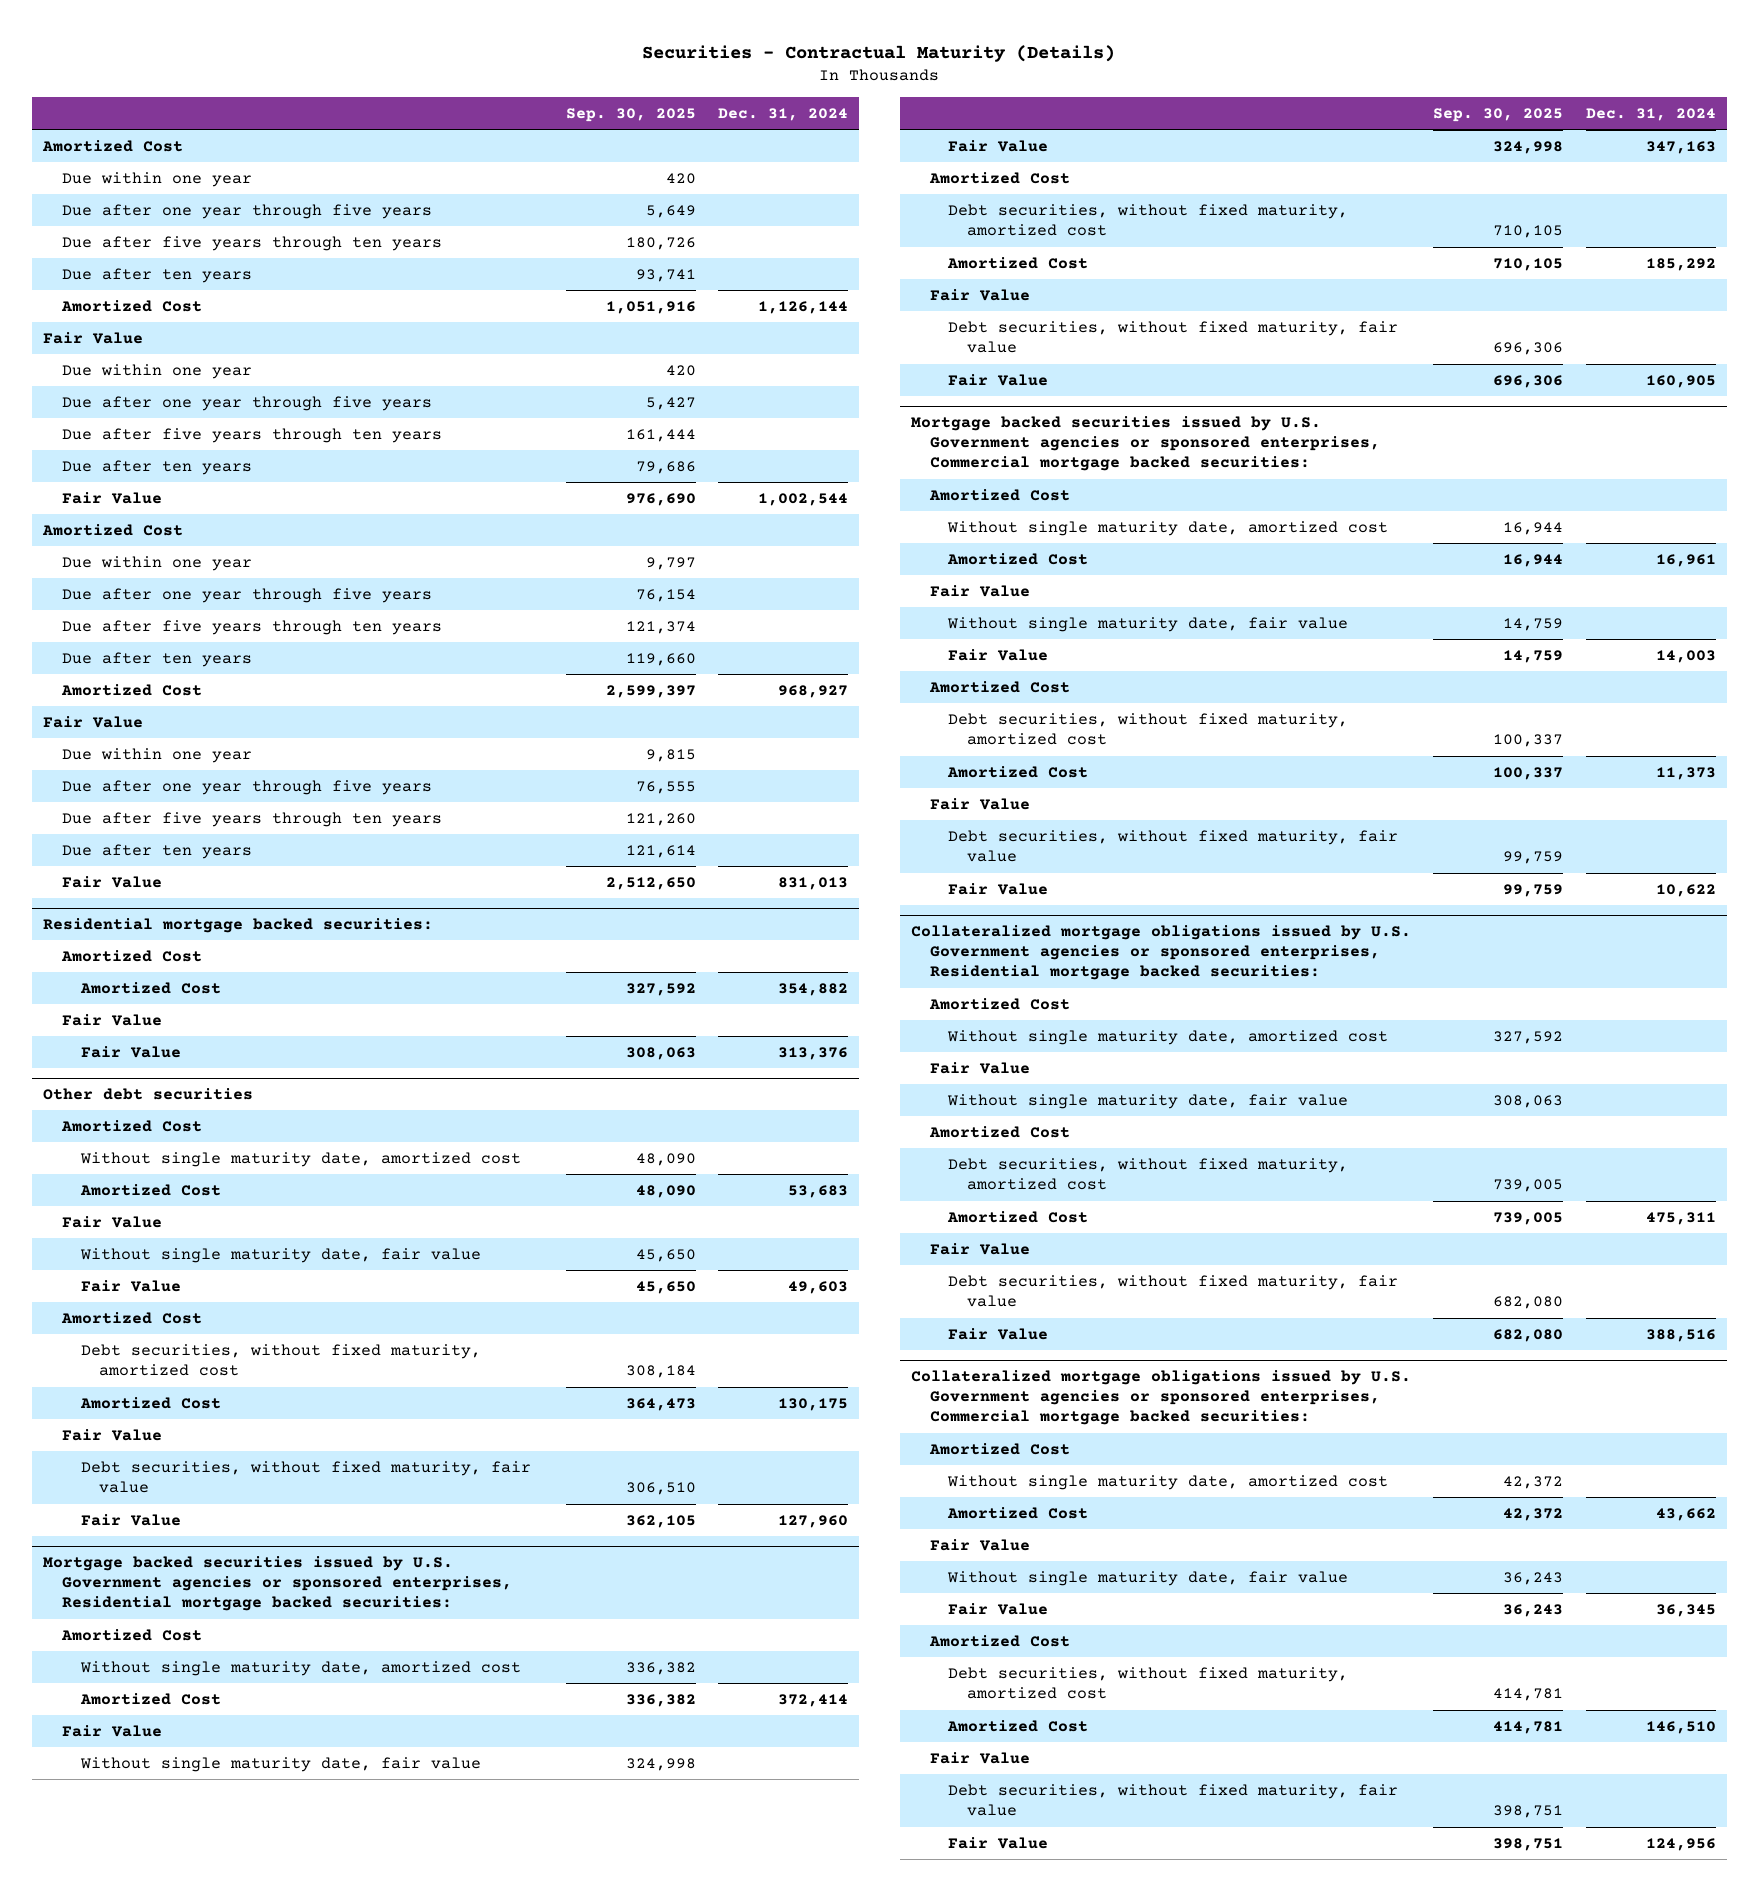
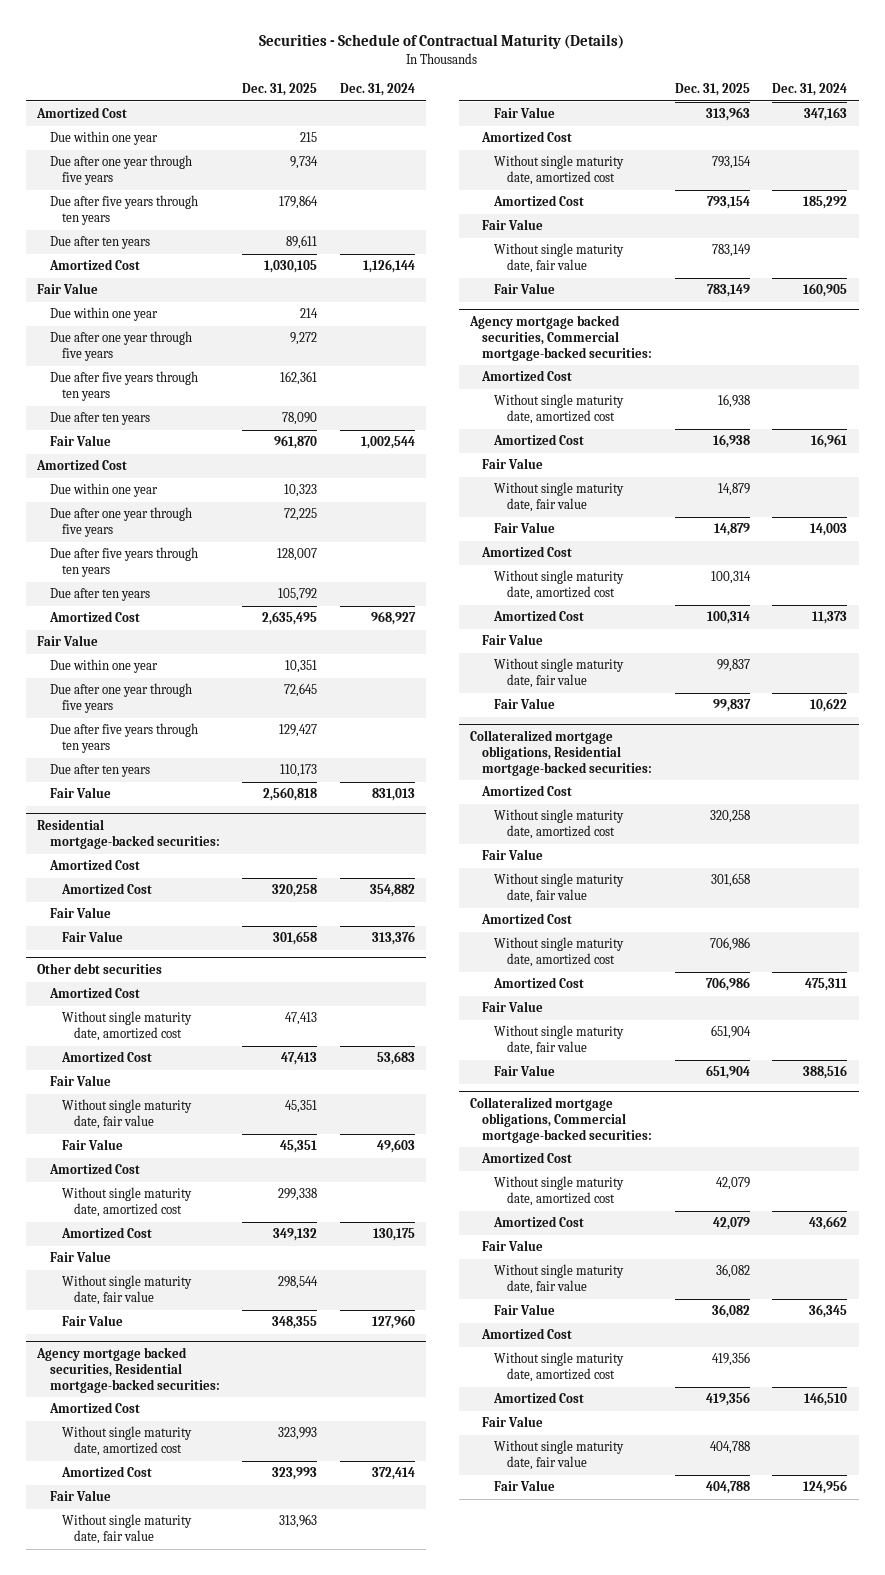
- Securities - Contractual Maturity (Details)
+ Securities - Schedule of Contractual Maturity (Details)
- | Sep. 30, 2025 | Dec. 31, 2024
+ | Dec. 31, 2025 | Dec. 31, 2024
- Residential mortgage backed securities:
+ Residential mortgage-backed securities:
@ Other debt securities
- Debt securities, without fixed maturity, amortized cost | 308,184 |
+ Without single maturity date, amortized cost | 299,338 |
- Debt securities, without fixed maturity, fair value | 306,510 |
+ Without single maturity date, fair value | 298,544 |
- Mortgage backed securities issued by U.S. Government agencies or sponsored enterprises, Residential mortgage backed securities:
+ Agency mortgage backed securities, Residential mortgage-backed securities:
- Debt securities, without fixed maturity, amortized cost | 710,105 |
+ Without single maturity date, amortized cost | 793,154 |
- Debt securities, without fixed maturity, fair value | 696,306 |
+ Without single maturity date, fair value | 783,149 |
- Mortgage backed securities issued by U.S. Government agencies or sponsored enterprises, Commercial mortgage backed securities:
+ Agency mortgage backed securities, Commercial mortgage-backed securities:
- Debt securities, without fixed maturity, amortized cost | 100,337 |
+ Without single maturity date, amortized cost | 100,314 |
- Debt securities, without fixed maturity, fair value | 99,759 |
+ Without single maturity date, fair value | 99,837 |
- Collateralized mortgage obligations issued by U.S. Government agencies or sponsored enterprises, Residential mortgage backed securities:
+ Collateralized mortgage obligations, Residential mortgage-backed securities:
- Debt securities, without fixed maturity, amortized cost | 739,005 |
+ Without single maturity date, amortized cost | 706,986 |
- Debt securities, without fixed maturity, fair value | 682,080 |
+ Without single maturity date, fair value | 651,904 |
- Collateralized mortgage obligations issued by U.S. Government agencies or sponsored enterprises, Commercial mortgage backed securities:
+ Collateralized mortgage obligations, Commercial mortgage-backed securities:
- Debt securities, without fixed maturity, amortized cost | 414,781 |
+ Without single maturity date, amortized cost | 419,356 |
- Debt securities, without fixed maturity, fair value | 398,751 |
+ Without single maturity date, fair value | 404,788 |

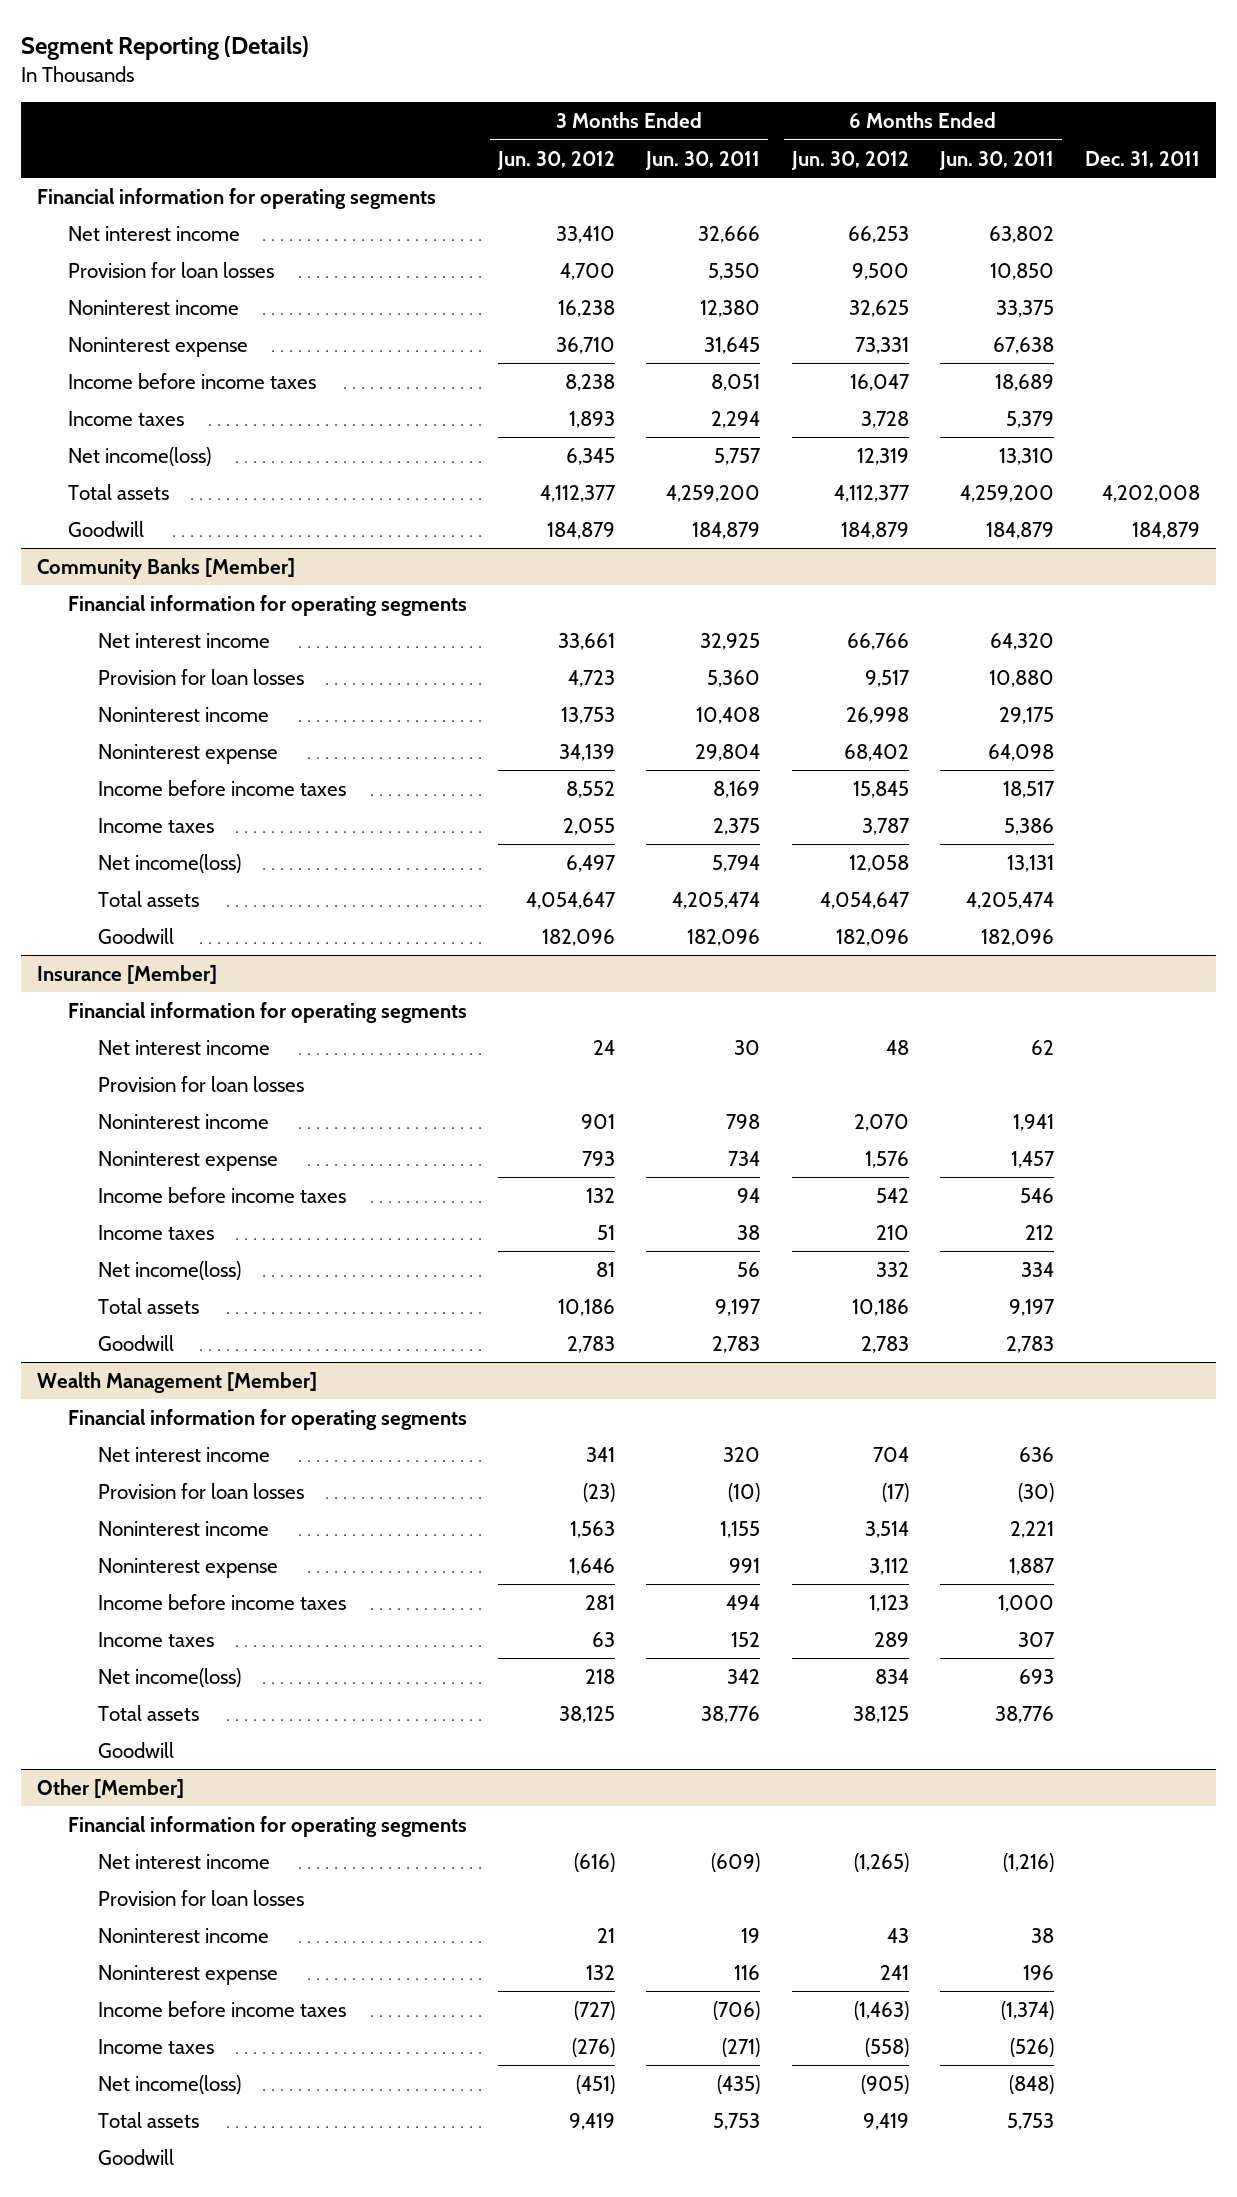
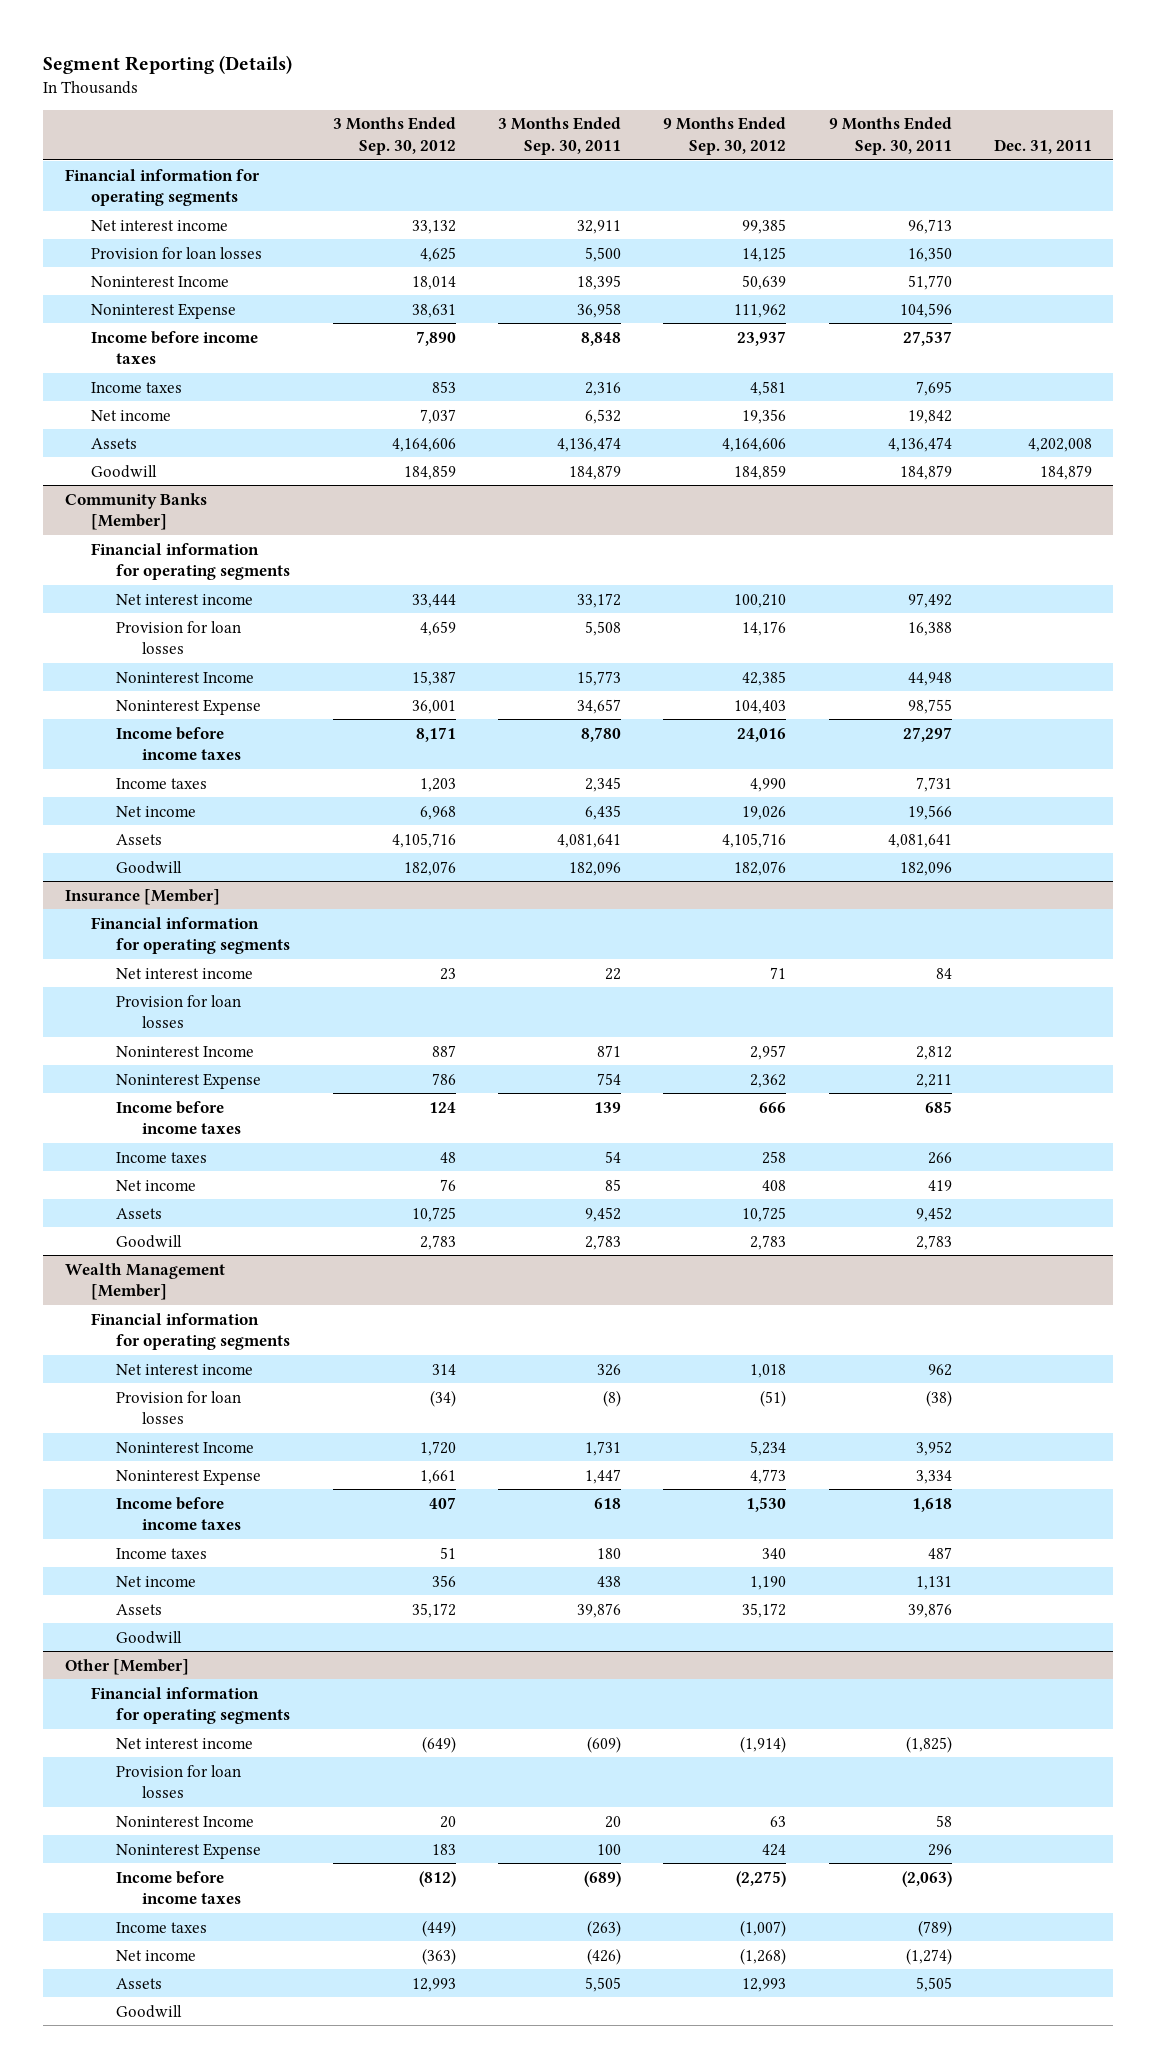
- | 3 Months Ended Jun. 30, 2012 | 3 Months Ended Jun. 30, 2011 | 6 Months Ended Jun. 30, 2012 | 6 Months Ended Jun. 30, 2011 | Dec. 31, 2011
+ | 3 Months Ended Sep. 30, 2012 | 3 Months Ended Sep. 30, 2011 | 9 Months Ended Sep. 30, 2012 | 9 Months Ended Sep. 30, 2011 | Dec. 31, 2011
- Noninterest income | 16,238 | 12,380 | 32,625 | 33,375 |
- Noninterest expense | 36,710 | 31,645 | 73,331 | 67,638 |
+ Noninterest Income | 18,014 | 18,395 | 50,639 | 51,770 |
+ Noninterest Expense | 38,631 | 36,958 | 111,962 | 104,596 |
- Net income(loss) | 6,345 | 5,757 | 12,319 | 13,310 |
- Total assets | 4,112,377 | 4,259,200 | 4,112,377 | 4,259,200 | 4,202,008
+ Net income | 7,037 | 6,532 | 19,356 | 19,842 |
+ Assets | 4,164,606 | 4,136,474 | 4,164,606 | 4,136,474 | 4,202,008
@ Community Banks [Member]
- Noninterest income | 13,753 | 10,408 | 26,998 | 29,175 |
- Noninterest expense | 34,139 | 29,804 | 68,402 | 64,098 |
+ Noninterest Income | 15,387 | 15,773 | 42,385 | 44,948 |
+ Noninterest Expense | 36,001 | 34,657 | 104,403 | 98,755 |
- Net income(loss) | 6,497 | 5,794 | 12,058 | 13,131 |
- Total assets | 4,054,647 | 4,205,474 | 4,054,647 | 4,205,474 |
+ Net income | 6,968 | 6,435 | 19,026 | 19,566 |
+ Assets | 4,105,716 | 4,081,641 | 4,105,716 | 4,081,641 |
@ Insurance [Member]
- Noninterest income | 901 | 798 | 2,070 | 1,941 |
- Noninterest expense | 793 | 734 | 1,576 | 1,457 |
+ Noninterest Income | 887 | 871 | 2,957 | 2,812 |
+ Noninterest Expense | 786 | 754 | 2,362 | 2,211 |
- Net income(loss) | 81 | 56 | 332 | 334 |
- Total assets | 10,186 | 9,197 | 10,186 | 9,197 |
+ Net income | 76 | 85 | 408 | 419 |
+ Assets | 10,725 | 9,452 | 10,725 | 9,452 |
@ Wealth Management [Member]
- Noninterest income | 1,563 | 1,155 | 3,514 | 2,221 |
- Noninterest expense | 1,646 | 991 | 3,112 | 1,887 |
+ Noninterest Income | 1,720 | 1,731 | 5,234 | 3,952 |
+ Noninterest Expense | 1,661 | 1,447 | 4,773 | 3,334 |
- Net income(loss) | 218 | 342 | 834 | 693 |
- Total assets | 38,125 | 38,776 | 38,125 | 38,776 |
+ Net income | 356 | 438 | 1,190 | 1,131 |
+ Assets | 35,172 | 39,876 | 35,172 | 39,876 |
@ Other [Member]
- Noninterest income | 21 | 19 | 43 | 38 |
- Noninterest expense | 132 | 116 | 241 | 196 |
+ Noninterest Income | 20 | 20 | 63 | 58 |
+ Noninterest Expense | 183 | 100 | 424 | 296 |
- Net income(loss) | (451) | (435) | (905) | (848) |
- Total assets | 9,419 | 5,753 | 9,419 | 5,753 |
+ Net income | (363) | (426) | (1,268) | (1,274) |
+ Assets | 12,993 | 5,505 | 12,993 | 5,505 |

